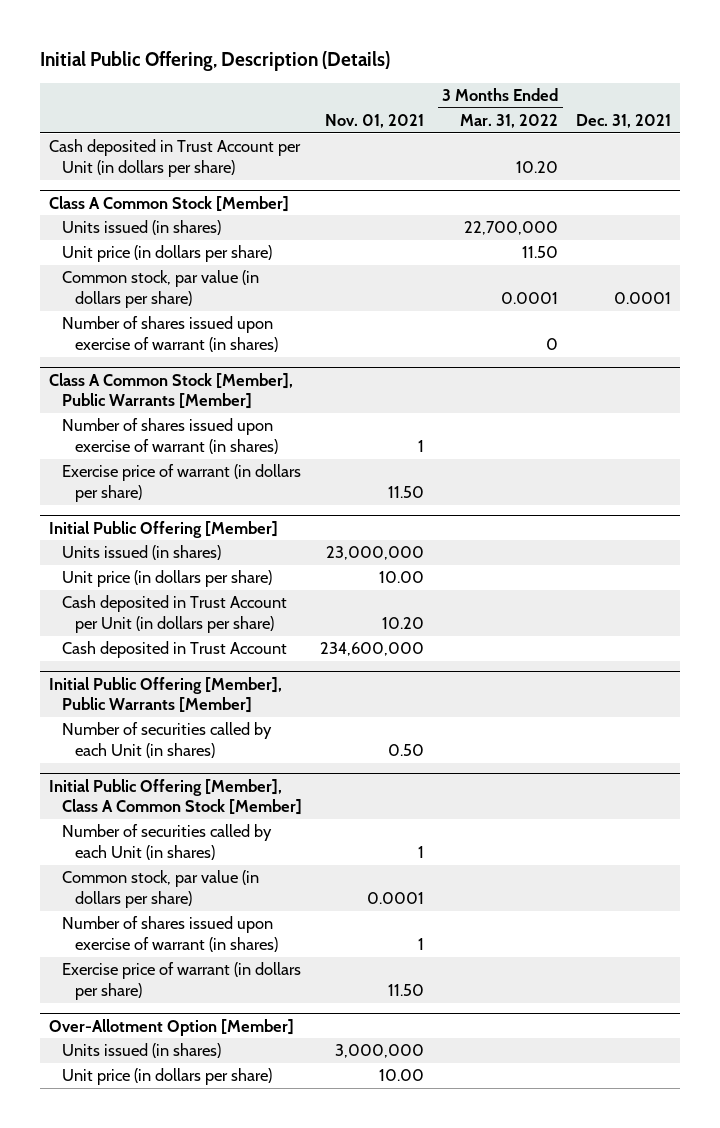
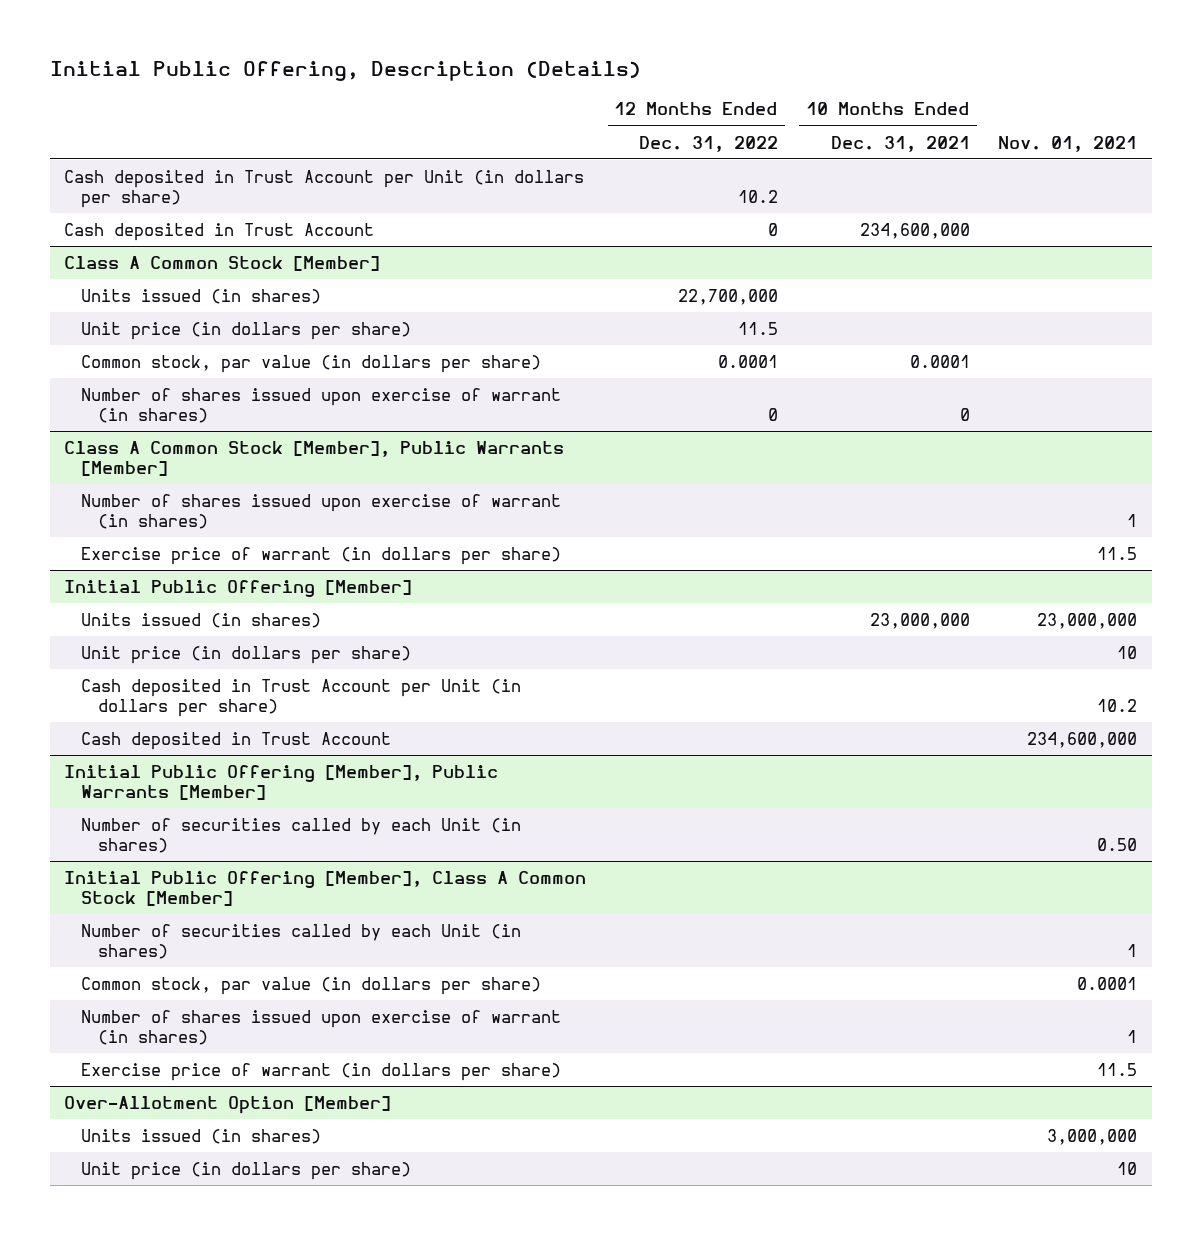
- | Nov. 01, 2021 | 3 Months Ended Mar. 31, 2022 | Dec. 31, 2021
+ | 12 Months Ended Dec. 31, 2022 | 10 Months Ended Dec. 31, 2021 | Nov. 01, 2021
+ Cash deposited in Trust Account | 0 | 234,600,000 |
@ Class A Common Stock [Member], Public Warrants [Member]
- Exercise price of warrant (in dollars per share) | 11.50 | |
+ Exercise price of warrant (in dollars per share) | | | 11.5
@ Initial Public Offering [Member]
- Unit price (in dollars per share) | 10.00 | |
- Cash deposited in Trust Account per Unit (in dollars per share) | 10.20 | |
+ Unit price (in dollars per share) | | | 10
+ Cash deposited in Trust Account per Unit (in dollars per share) | | | 10.2
@ Initial Public Offering [Member], Class A Common Stock [Member]
- Exercise price of warrant (in dollars per share) | 11.50 | |
+ Exercise price of warrant (in dollars per share) | | | 11.5
@ Over-Allotment Option [Member]
- Unit price (in dollars per share) | 10.00 | |
+ Unit price (in dollars per share) | | | 10

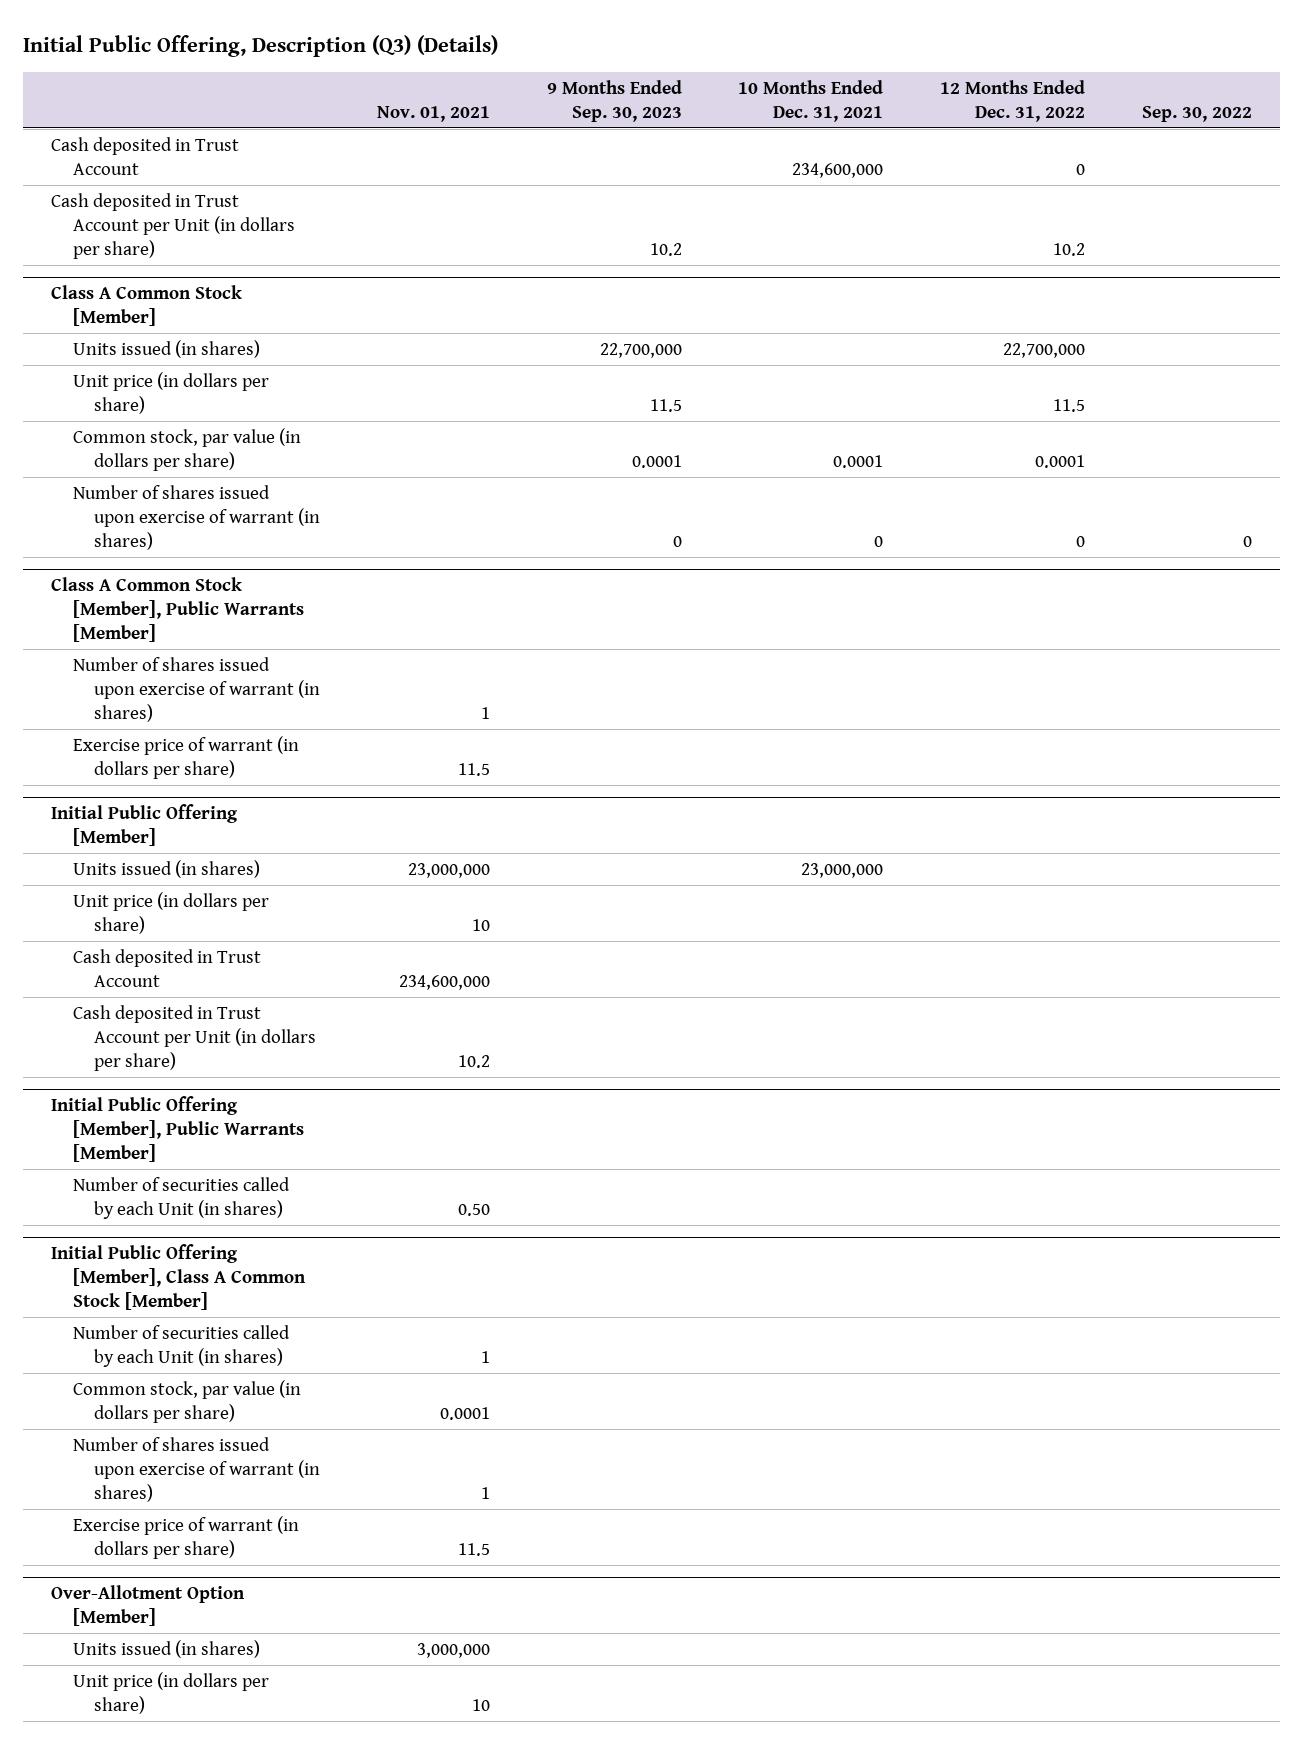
- Initial Public Offering, Description (Details)
+ Initial Public Offering, Description (Q3) (Details)
- | 12 Months Ended Dec. 31, 2022 | 10 Months Ended Dec. 31, 2021 | Nov. 01, 2021
+ | Nov. 01, 2021 | 9 Months Ended Sep. 30, 2023 | 10 Months Ended Dec. 31, 2021 | 12 Months Ended Dec. 31, 2022 | Sep. 30, 2022
moved down: Cash deposited in Trust Account per Unit (in dollars per share) | | 10.2 | | 10.2 |
@ Initial Public Offering [Member]
moved down: Cash deposited in Trust Account per Unit (in dollars per share) | 10.2 | | | |

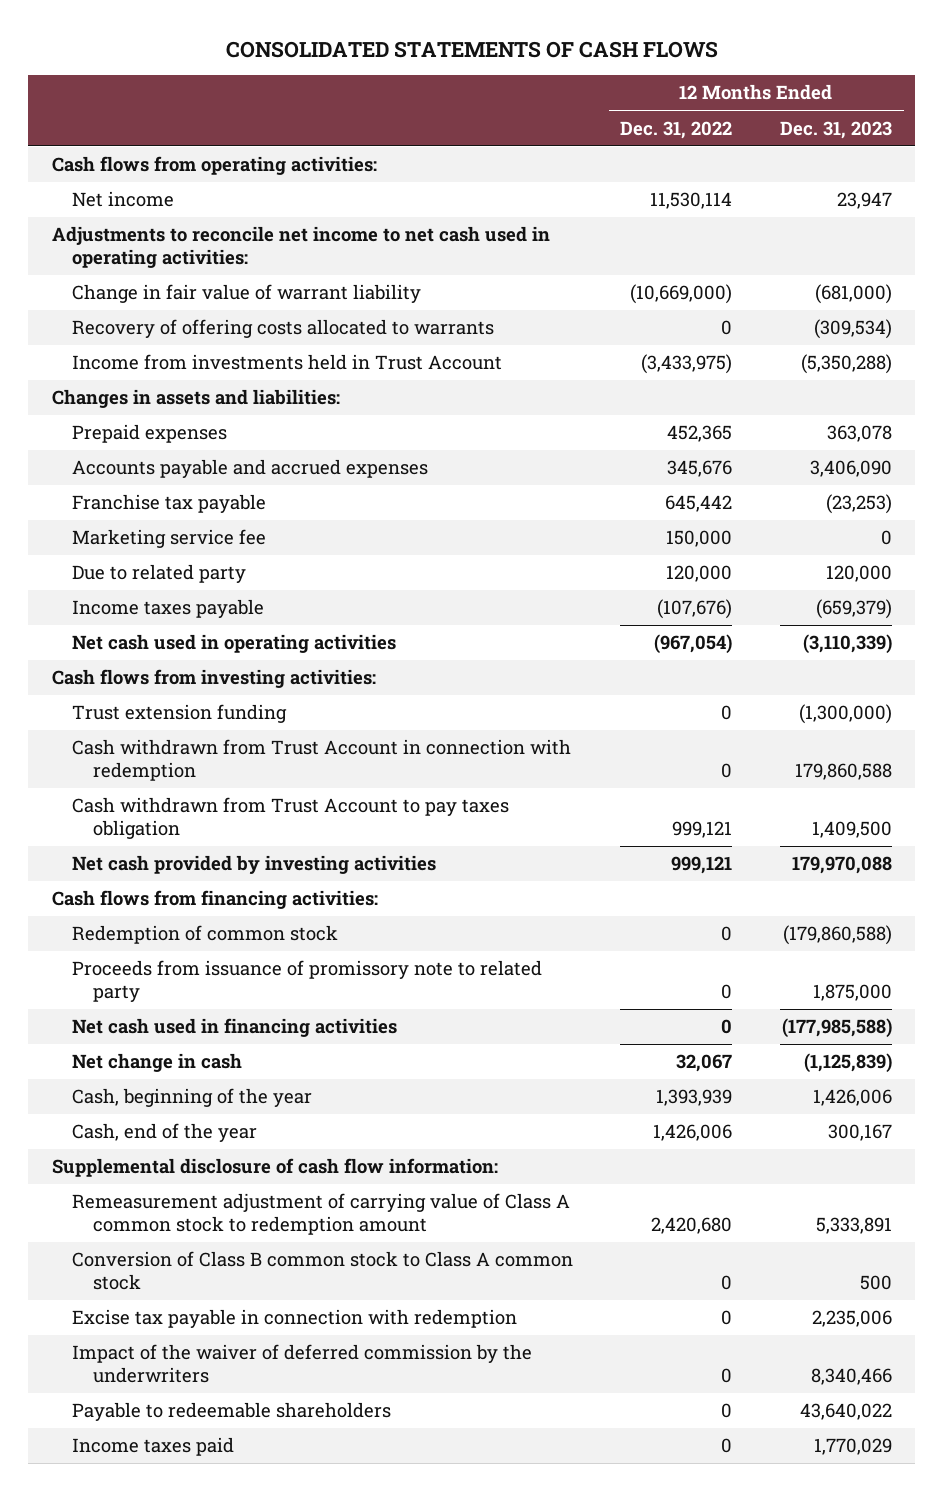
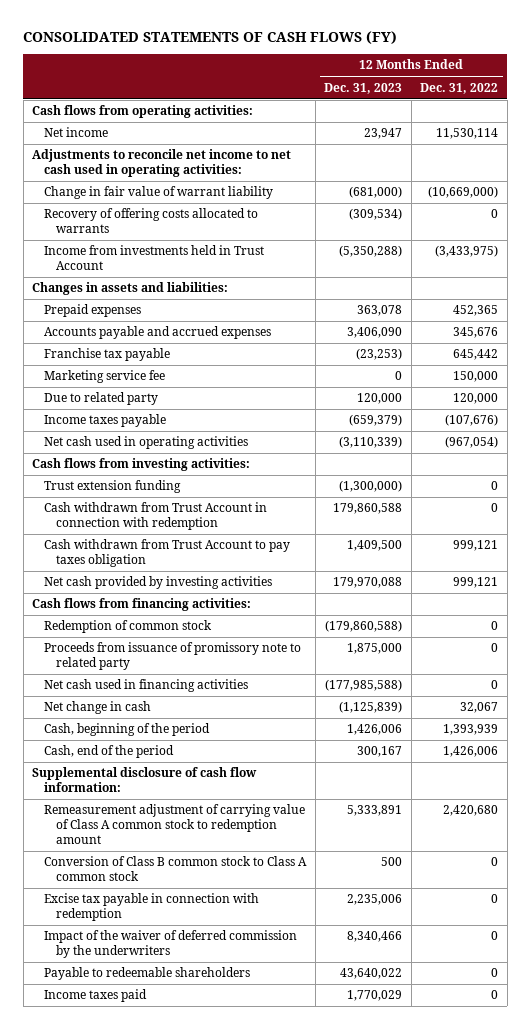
- CONSOLIDATED STATEMENTS OF CASH FLOWS
+ CONSOLIDATED STATEMENTS OF CASH FLOWS (FY)
- | 12 Months Ended Dec. 31, 2022 | 12 Months Ended Dec. 31, 2023
+ | 12 Months Ended Dec. 31, 2023 | 12 Months Ended Dec. 31, 2022
- Cash, beginning of the year | 1,393,939 | 1,426,006
- Cash, end of the year | 1,426,006 | 300,167
+ Cash, beginning of the period | 1,426,006 | 1,393,939
+ Cash, end of the period | 300,167 | 1,426,006

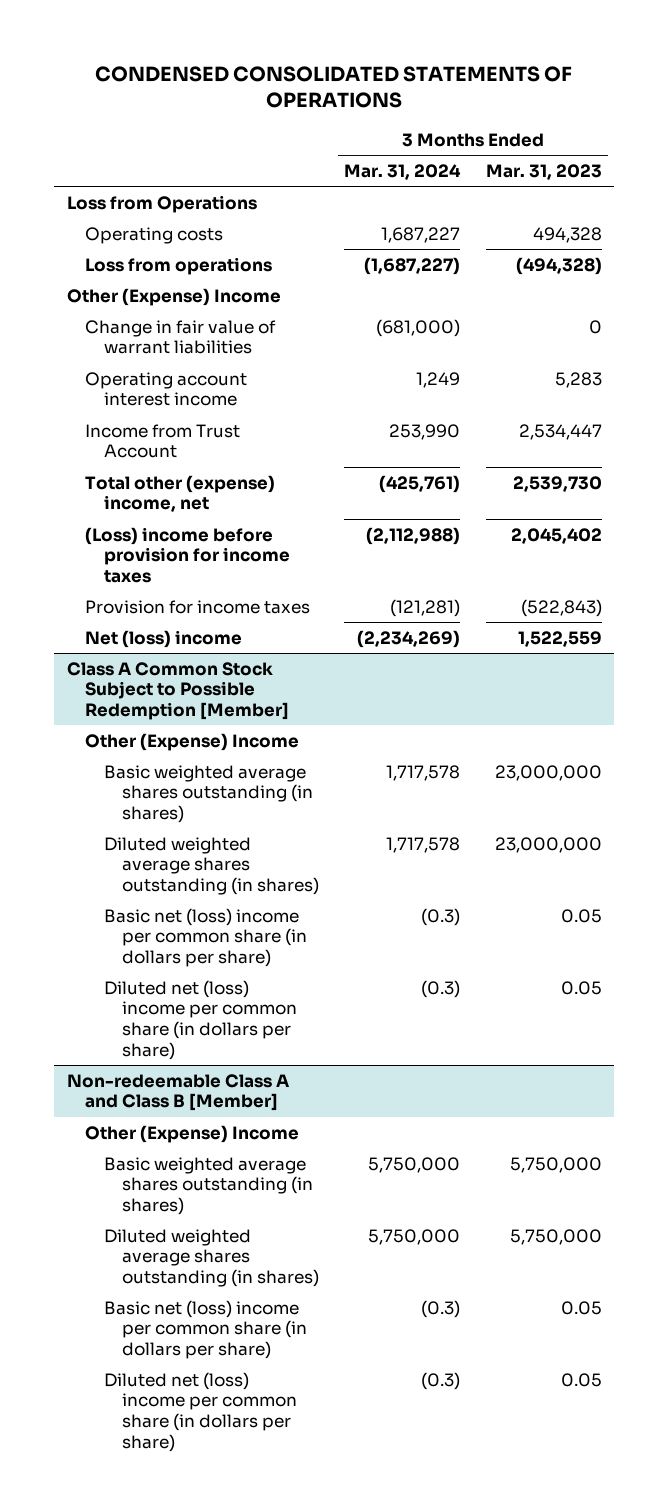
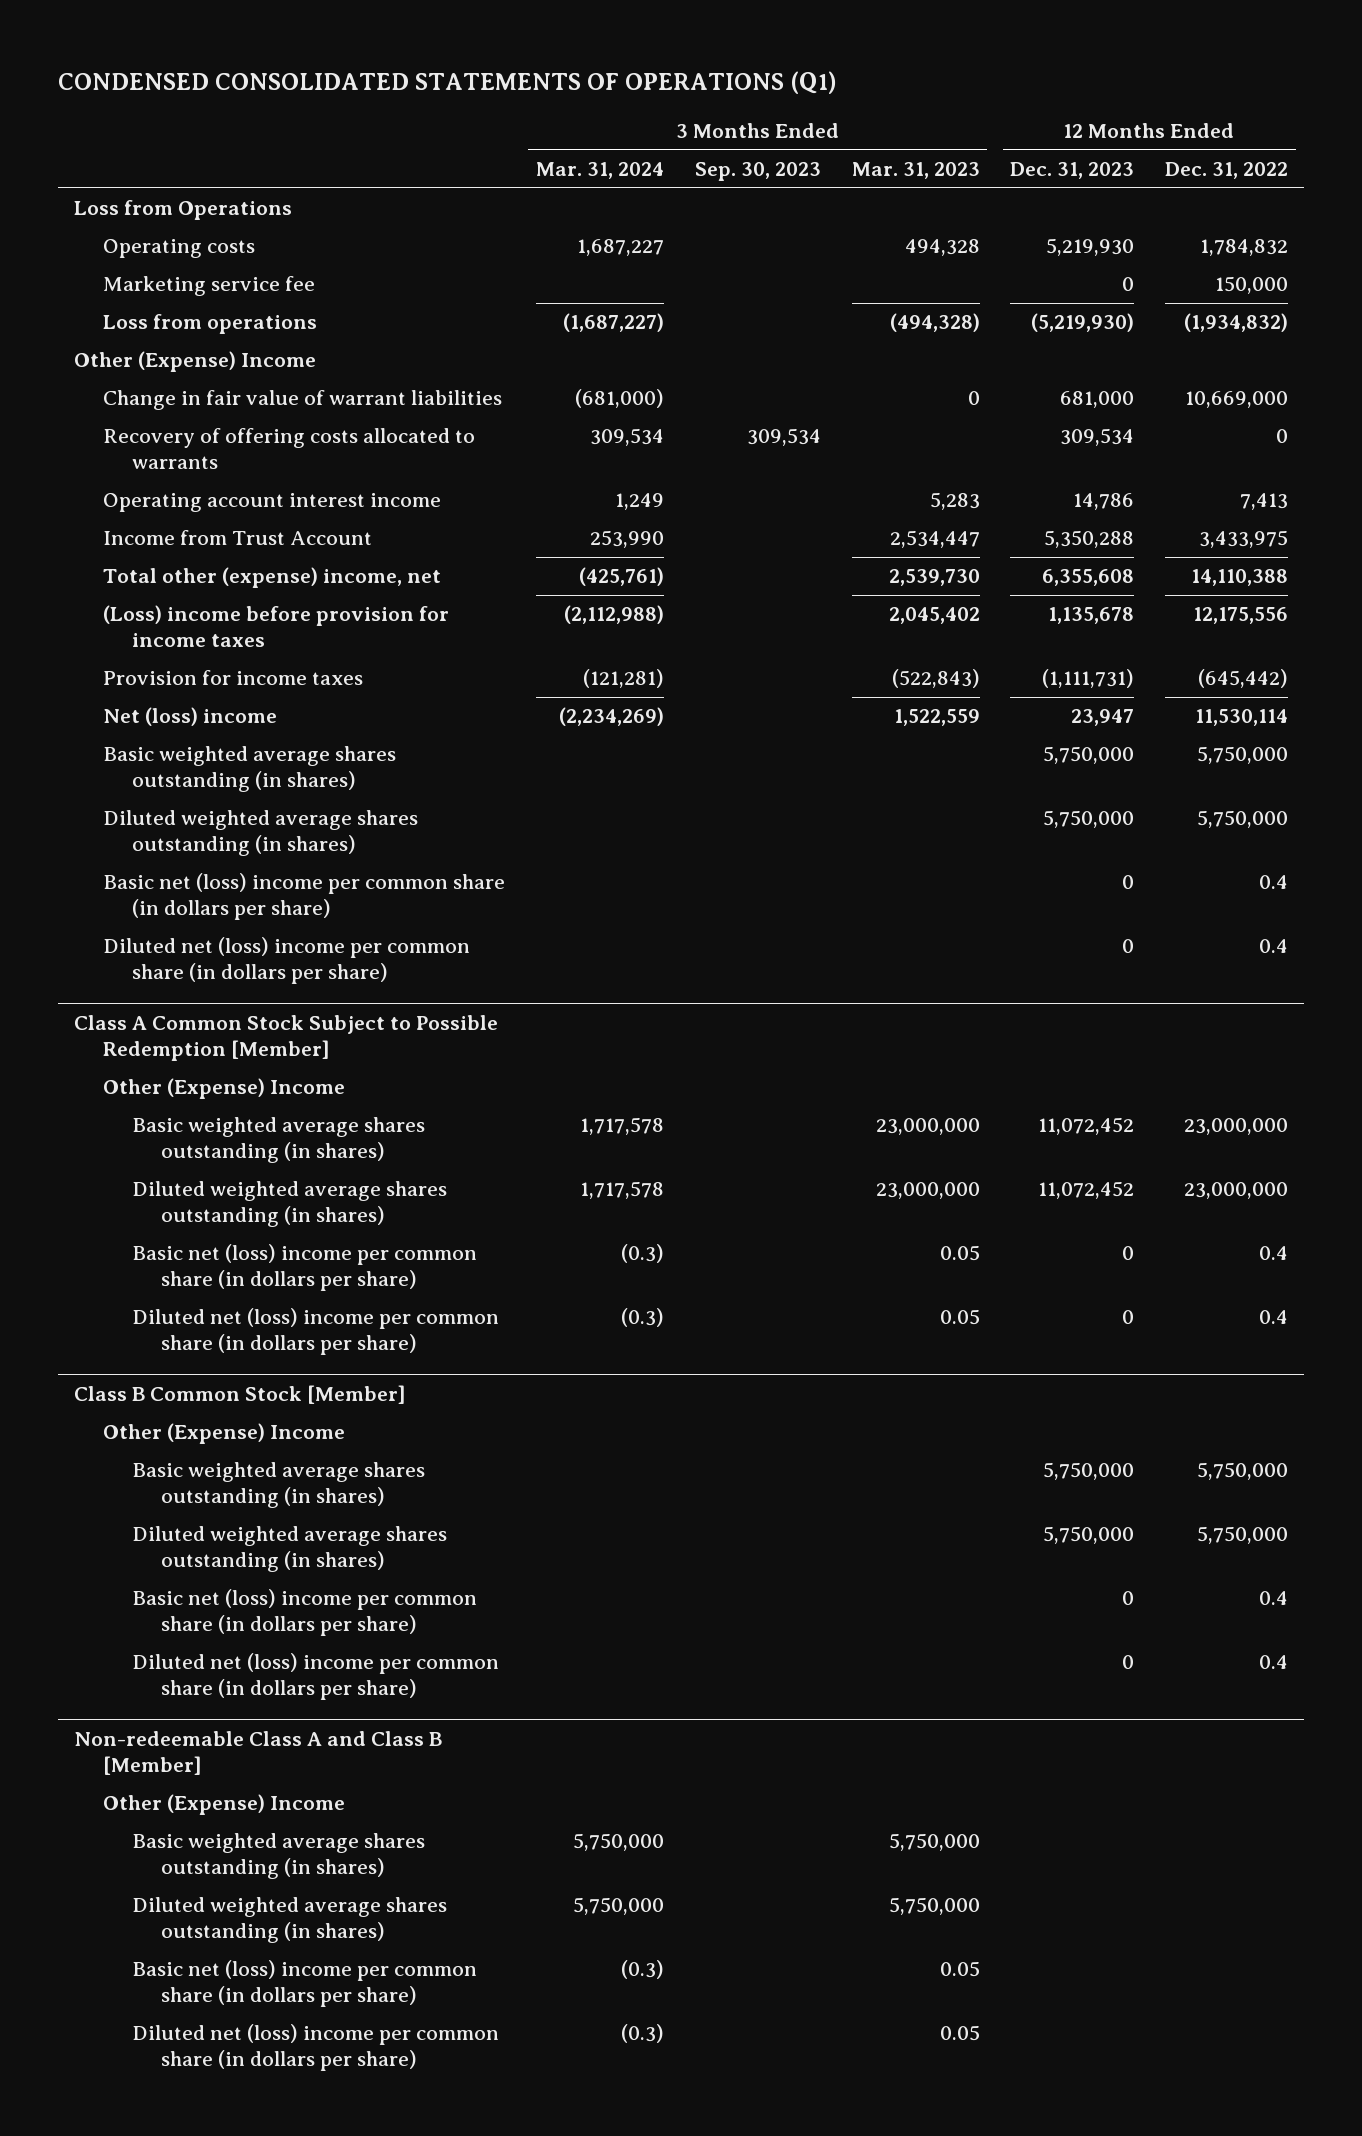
- CONDENSED CONSOLIDATED STATEMENTS OF OPERATIONS
+ CONDENSED CONSOLIDATED STATEMENTS OF OPERATIONS (Q1)
- | 3 Months Ended Mar. 31, 2024 | 3 Months Ended Mar. 31, 2023
+ | 3 Months Ended Mar. 31, 2024 | 3 Months Ended Sep. 30, 2023 | 3 Months Ended Mar. 31, 2023 | 12 Months Ended Dec. 31, 2023 | 12 Months Ended Dec. 31, 2022
+ Marketing service fee | | | | 0 | 150,000
+ Recovery of offering costs allocated to warrants | 309,534 | 309,534 | | 309,534 | 0
+ Basic weighted average shares outstanding (in shares) | | | | 5,750,000 | 5,750,000
+ Diluted weighted average shares outstanding (in shares) | | | | 5,750,000 | 5,750,000
+ Basic net (loss) income per common share (in dollars per share) | | | | 0 | 0.4
+ Diluted net (loss) income per common share (in dollars per share) | | | | 0 | 0.4
+ Class B Common Stock [Member]
+ Other (Expense) Income
+ Basic weighted average shares outstanding (in shares) | | | | 5,750,000 | 5,750,000
+ Diluted weighted average shares outstanding (in shares) | | | | 5,750,000 | 5,750,000
+ Basic net (loss) income per common share (in dollars per share) | | | | 0 | 0.4
+ Diluted net (loss) income per common share (in dollars per share) | | | | 0 | 0.4

